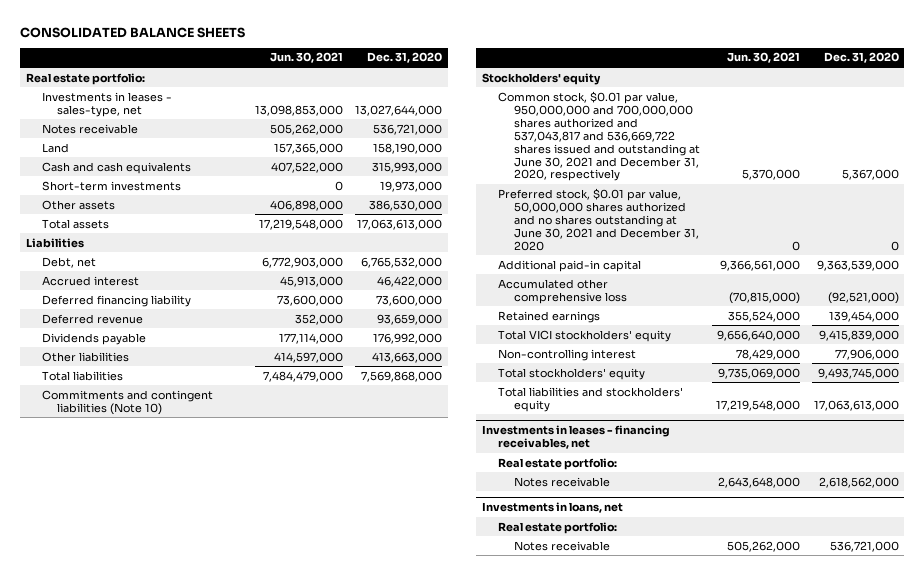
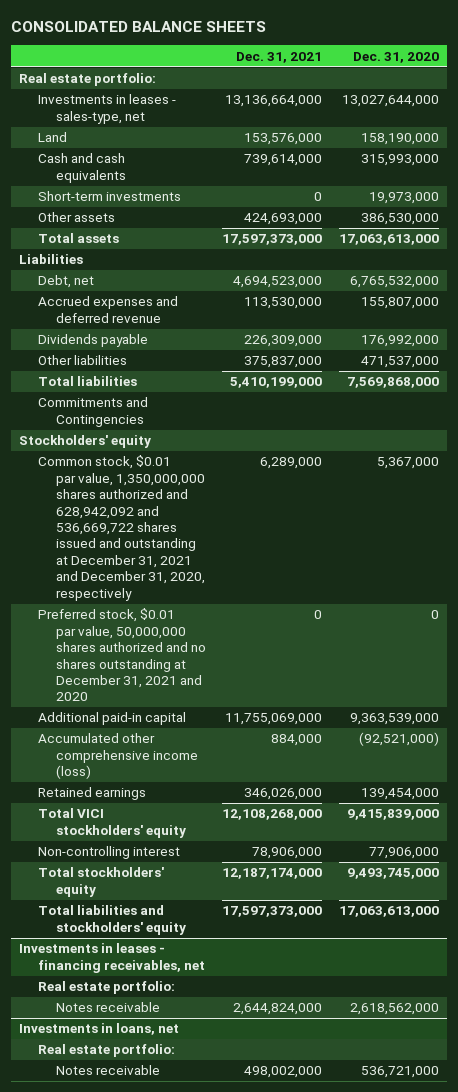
- | Jun. 30, 2021 | Dec. 31, 2020
+ | Dec. 31, 2021 | Dec. 31, 2020
- Notes receivable | 505,262,000 | 536,721,000
- Accrued interest | 45,913,000 | 46,422,000
- Deferred financing liability | 73,600,000 | 73,600,000
- Deferred revenue | 352,000 | 93,659,000
+ Accrued expenses and deferred revenue | 113,530,000 | 155,807,000
- Other liabilities | 414,597,000 | 413,663,000
+ Other liabilities | 375,837,000 | 471,537,000
- Commitments and contingent liabilities (Note 10)
+ Commitments and Contingencies
- Common stock, $0.01 par value, 950,000,000 and 700,000,000 shares authorized and 537,043,817 and 536,669,722 shares issued and outstanding at June 30, 2021 and December 31, 2020, respectively | 5,370,000 | 5,367,000
- Preferred stock, $0.01 par value, 50,000,000 shares authorized and no shares outstanding at June 30, 2021 and December 31, 2020 | 0 | 0
+ Common stock, $0.01 par value, 1,350,000,000 shares authorized and 628,942,092 and 536,669,722 shares issued and outstanding at December 31, 2021 and December 31, 2020, respectively | 6,289,000 | 5,367,000
+ Preferred stock, $0.01 par value, 50,000,000 shares authorized and no shares outstanding at December 31, 2021 and 2020 | 0 | 0
- Accumulated other comprehensive loss | (70,815,000) | (92,521,000)
+ Accumulated other comprehensive income (loss) | 884,000 | (92,521,000)

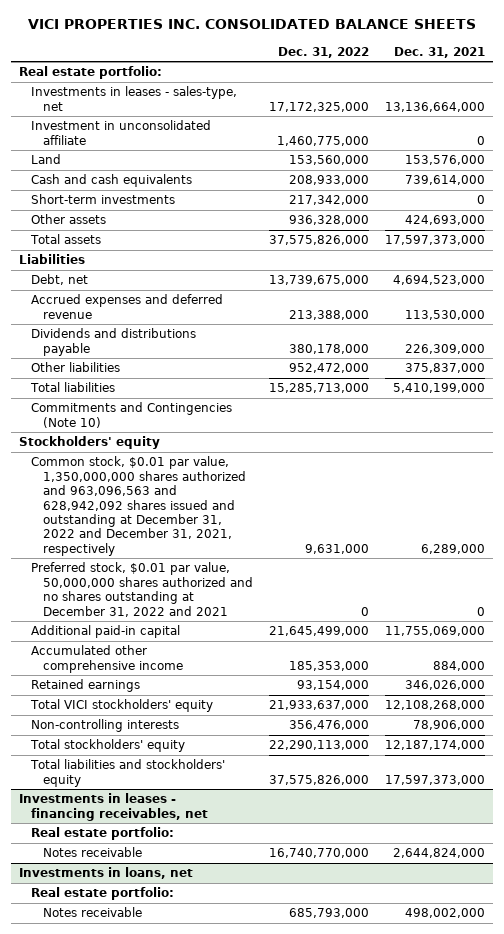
- CONSOLIDATED BALANCE SHEETS
+ VICI PROPERTIES INC. CONSOLIDATED BALANCE SHEETS
- | Dec. 31, 2021 | Dec. 31, 2020
+ | Dec. 31, 2022 | Dec. 31, 2021
+ Investment in unconsolidated affiliate | 1,460,775,000 | 0
- Dividends payable | 226,309,000 | 176,992,000
+ Dividends and distributions payable | 380,178,000 | 226,309,000
- Commitments and Contingencies
+ Commitments and Contingencies (Note 10)
- Common stock, $0.01 par value, 1,350,000,000 shares authorized and 628,942,092 and 536,669,722 shares issued and outstanding at December 31, 2021 and December 31, 2020, respectively | 6,289,000 | 5,367,000
- Preferred stock, $0.01 par value, 50,000,000 shares authorized and no shares outstanding at December 31, 2021 and 2020 | 0 | 0
+ Common stock, $0.01 par value, 1,350,000,000 shares authorized and 963,096,563 and 628,942,092 shares issued and outstanding at December 31, 2022 and December 31, 2021, respectively | 9,631,000 | 6,289,000
+ Preferred stock, $0.01 par value, 50,000,000 shares authorized and no shares outstanding at December 31, 2022 and 2021 | 0 | 0
- Accumulated other comprehensive income (loss) | 884,000 | (92,521,000)
+ Accumulated other comprehensive income | 185,353,000 | 884,000
- Non-controlling interest | 78,906,000 | 77,906,000
+ Non-controlling interests | 356,476,000 | 78,906,000

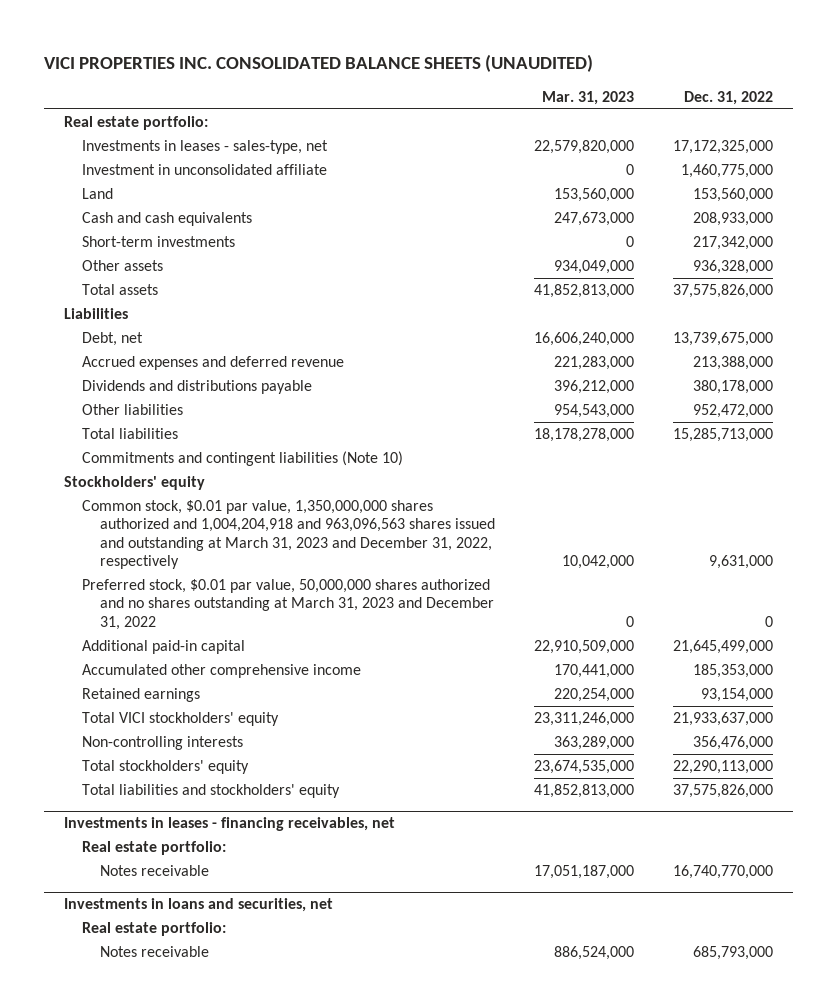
- VICI PROPERTIES INC. CONSOLIDATED BALANCE SHEETS
+ VICI PROPERTIES INC. CONSOLIDATED BALANCE SHEETS (UNAUDITED)
- | Dec. 31, 2022 | Dec. 31, 2021
+ | Mar. 31, 2023 | Dec. 31, 2022
- Commitments and Contingencies (Note 10)
+ Commitments and contingent liabilities (Note 10)
- Common stock, $0.01 par value, 1,350,000,000 shares authorized and 963,096,563 and 628,942,092 shares issued and outstanding at December 31, 2022 and December 31, 2021, respectively | 9,631,000 | 6,289,000
- Preferred stock, $0.01 par value, 50,000,000 shares authorized and no shares outstanding at December 31, 2022 and 2021 | 0 | 0
+ Common stock, $0.01 par value, 1,350,000,000 shares authorized and 1,004,204,918 and 963,096,563 shares issued and outstanding at March 31, 2023 and December 31, 2022, respectively | 10,042,000 | 9,631,000
+ Preferred stock, $0.01 par value, 50,000,000 shares authorized and no shares outstanding at March 31, 2023 and December 31, 2022 | 0 | 0
- Investments in loans, net
+ Investments in loans and securities, net

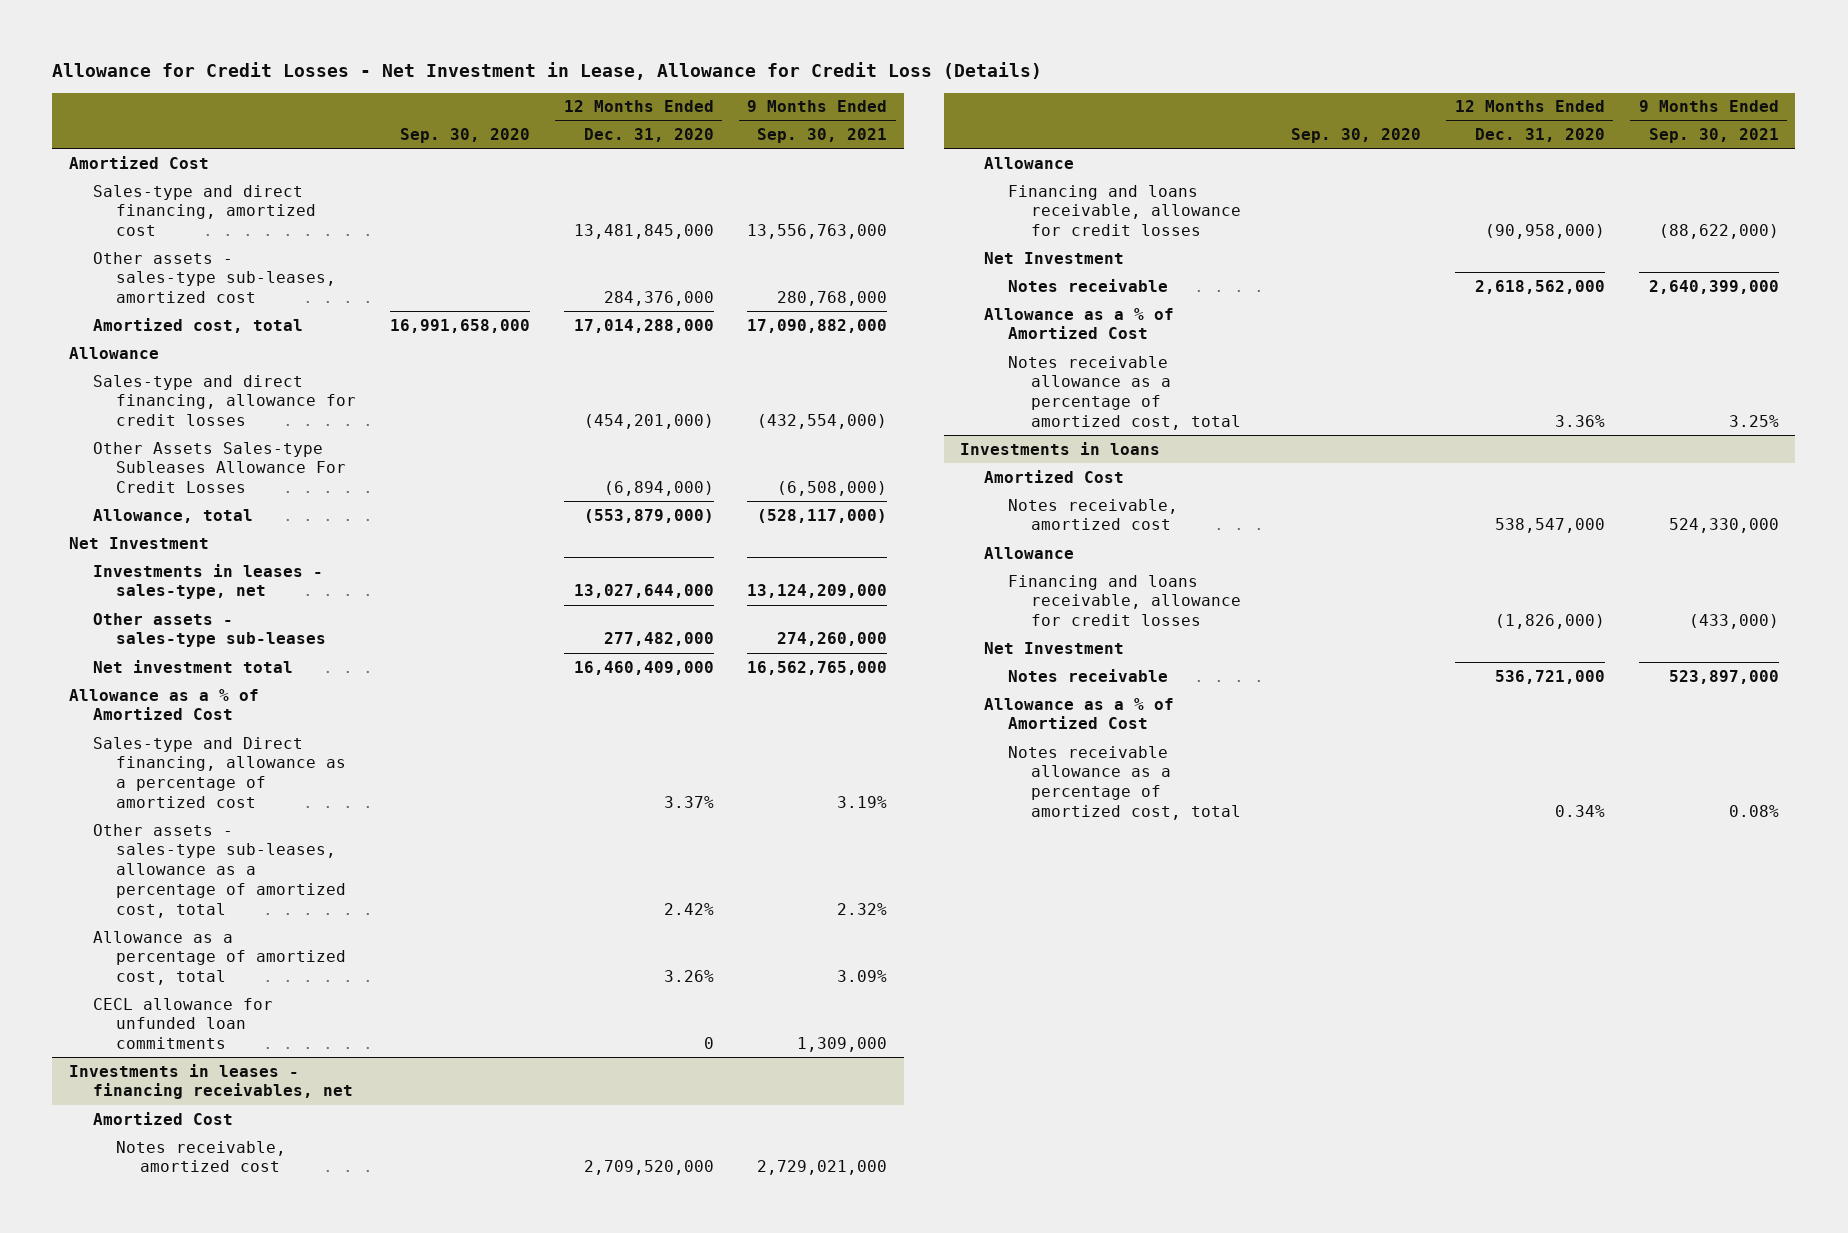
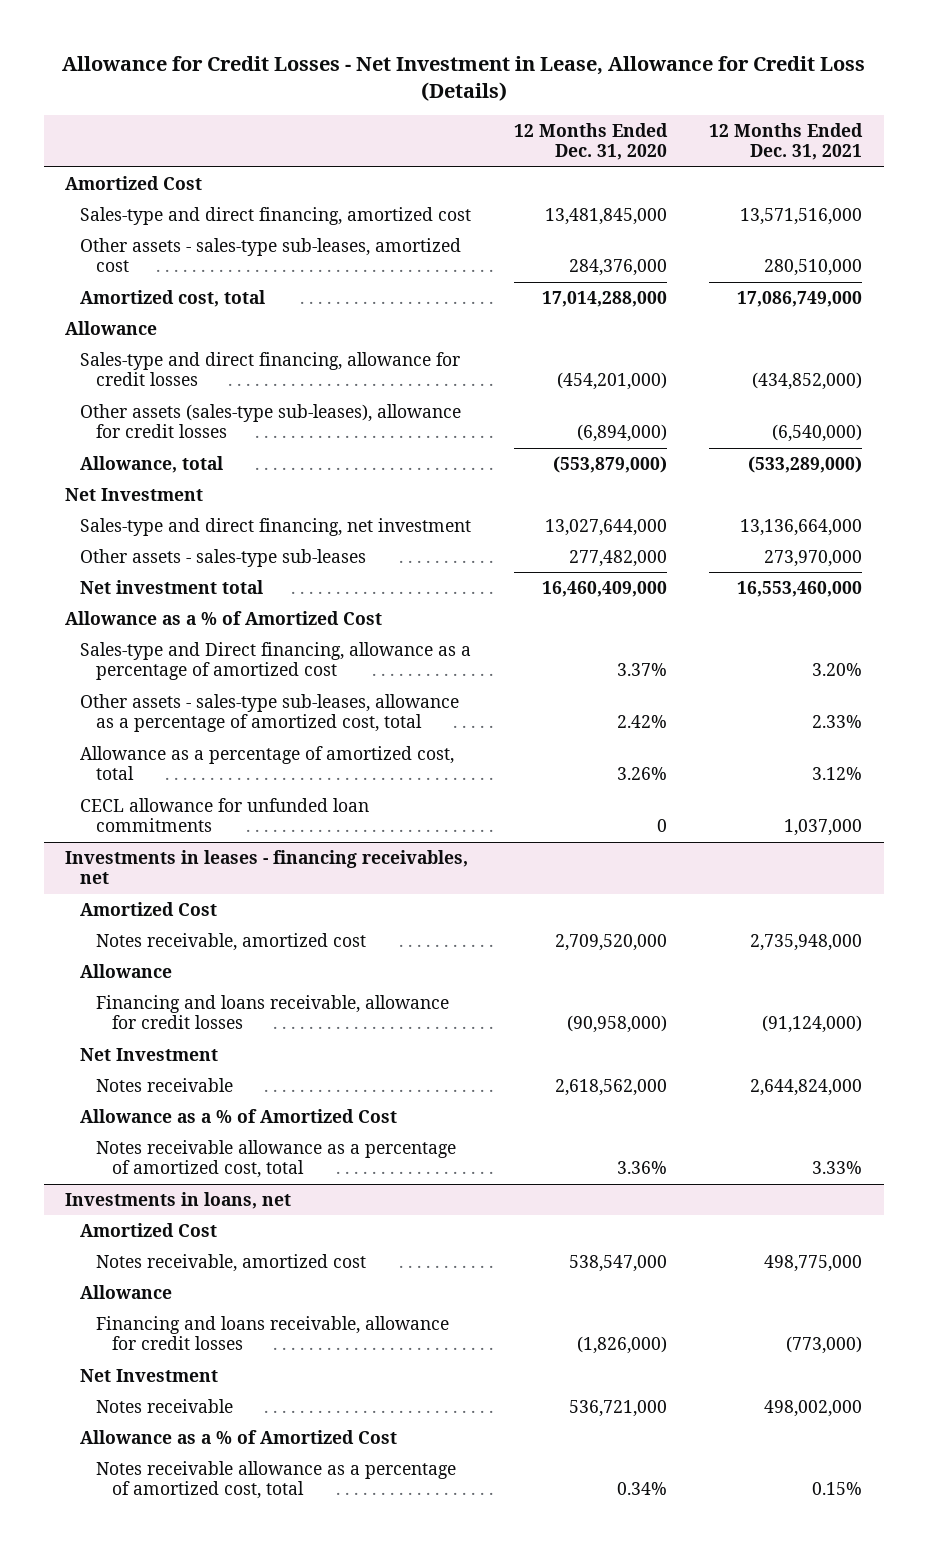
- | Sep. 30, 2020 | 12 Months Ended Dec. 31, 2020 | 9 Months Ended Sep. 30, 2021
+ | 12 Months Ended Dec. 31, 2020 | 12 Months Ended Dec. 31, 2021
- Other Assets Sales-type Subleases Allowance For Credit Losses | | (6,894,000) | (6,508,000)
+ Other assets (sales-type sub-leases), allowance for credit losses | (6,894,000) | (6,540,000)
- Investments in leases - sales-type, net | | 13,027,644,000 | 13,124,209,000
+ Sales-type and direct financing, net investment | 13,027,644,000 | 13,136,664,000
- Investments in loans
+ Investments in loans, net

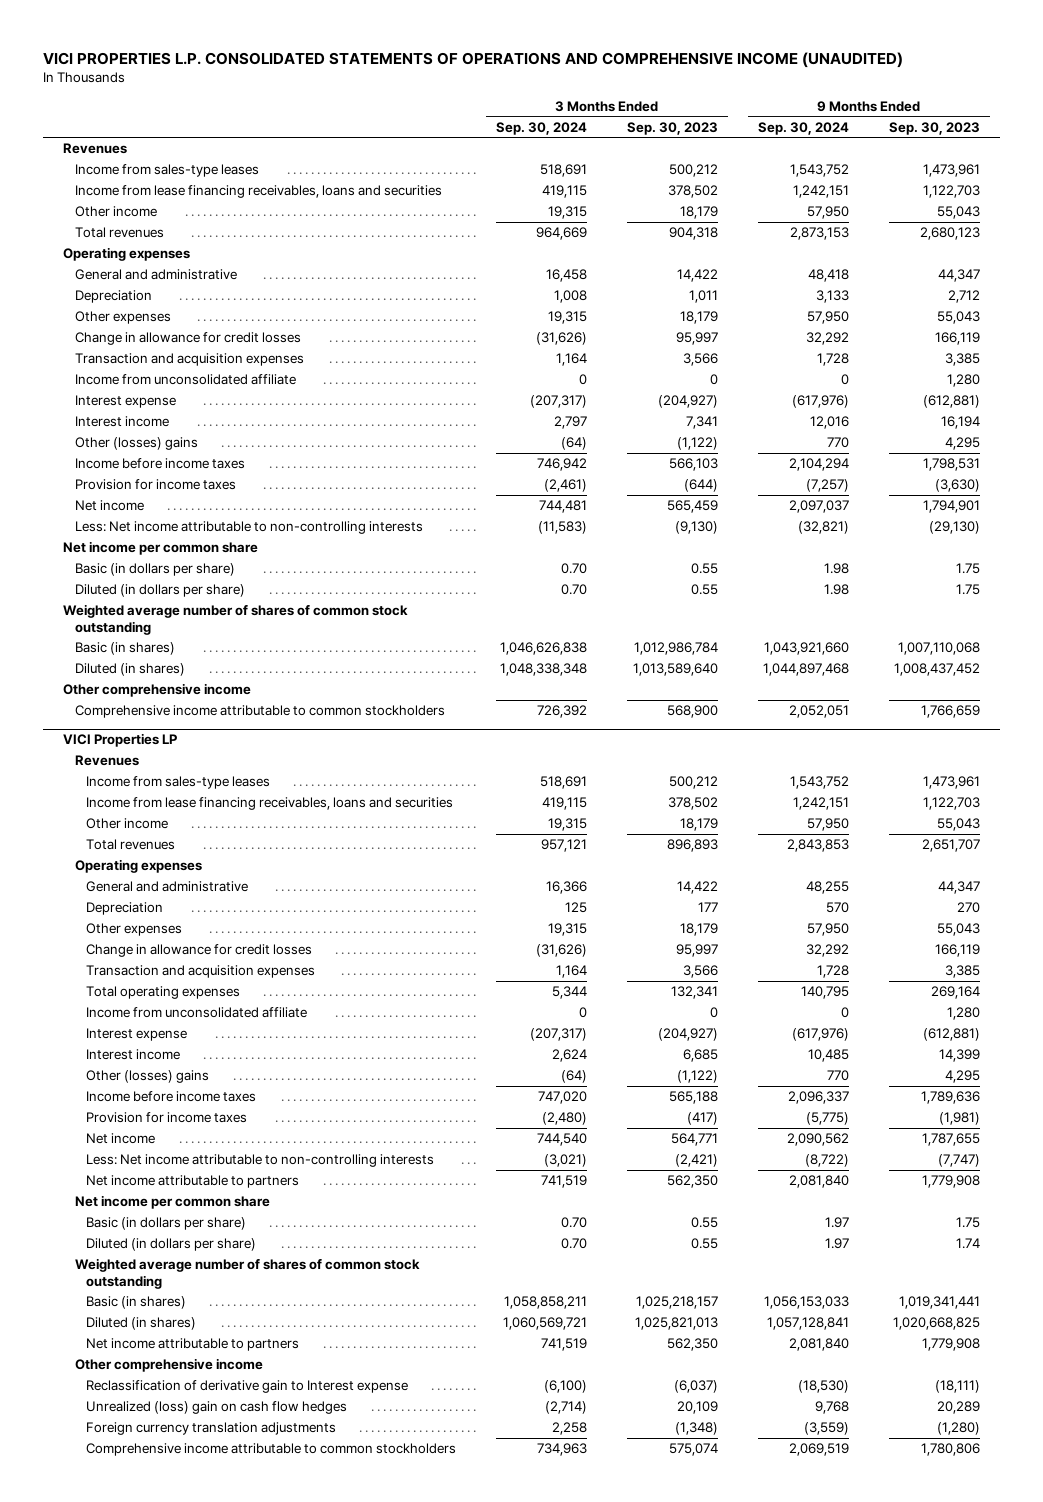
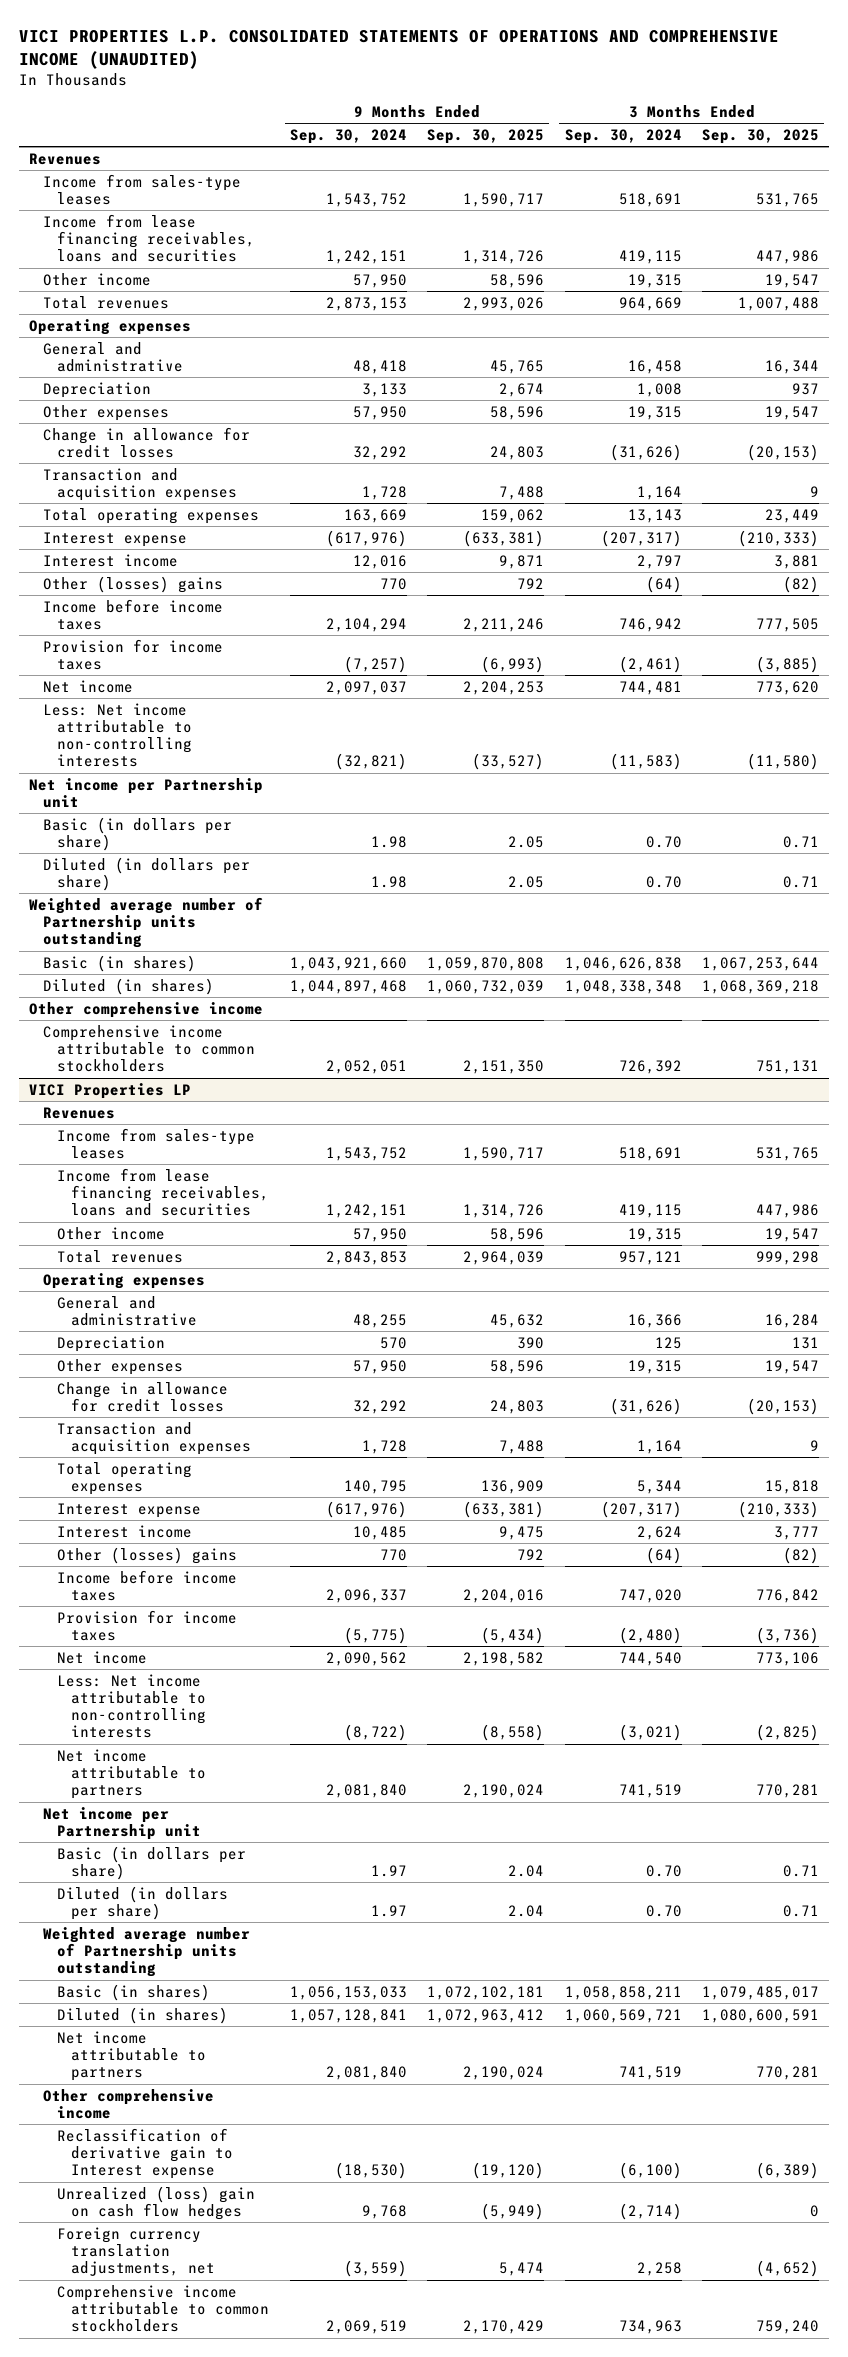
- | 3 Months Ended Sep. 30, 2024 | 3 Months Ended Sep. 30, 2023 | 9 Months Ended Sep. 30, 2024 | 9 Months Ended Sep. 30, 2023
+ | 9 Months Ended Sep. 30, 2024 | 9 Months Ended Sep. 30, 2025 | 3 Months Ended Sep. 30, 2024 | 3 Months Ended Sep. 30, 2025
- Income from unconsolidated affiliate | 0 | 0 | 0 | 1,280
+ Total operating expenses | 163,669 | 159,062 | 13,143 | 23,449
- Net income per common share
+ Net income per Partnership unit
- Weighted average number of shares of common stock outstanding
+ Weighted average number of Partnership units outstanding
@ VICI Properties LP
- Income from unconsolidated affiliate | 0 | 0 | 0 | 1,280
- Net income per common share
+ Net income per Partnership unit
- Weighted average number of shares of common stock outstanding
+ Weighted average number of Partnership units outstanding
- Foreign currency translation adjustments | 2,258 | (1,348) | (3,559) | (1,280)
+ Foreign currency translation adjustments, net | (3,559) | 5,474 | 2,258 | (4,652)

